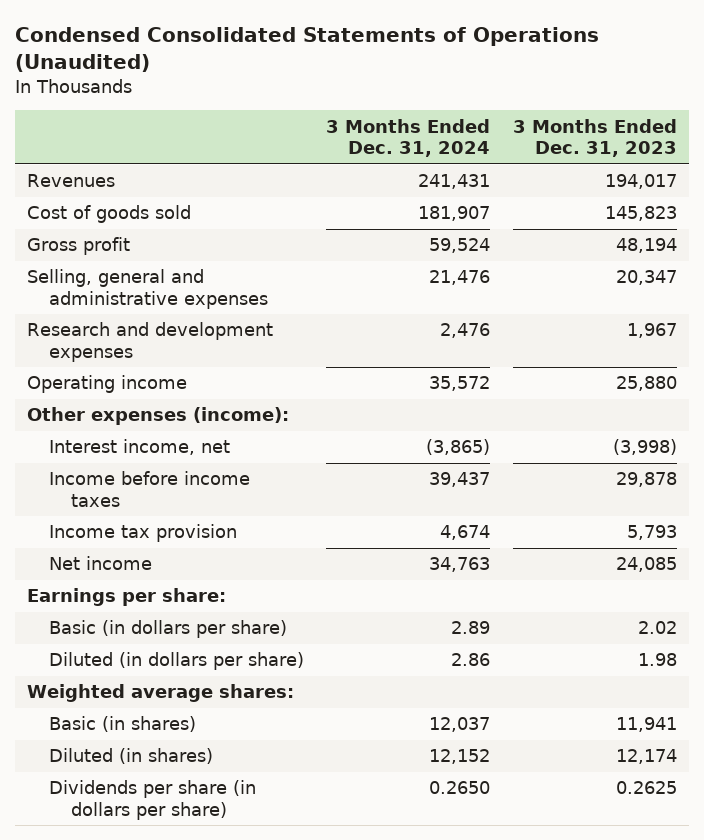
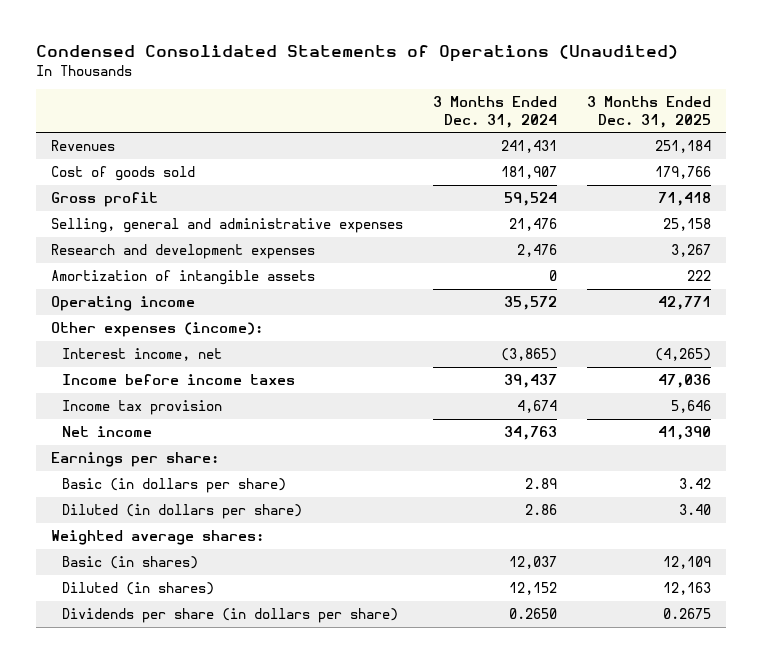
- | 3 Months Ended Dec. 31, 2024 | 3 Months Ended Dec. 31, 2023
+ | 3 Months Ended Dec. 31, 2024 | 3 Months Ended Dec. 31, 2025
+ Amortization of intangible assets | 0 | 222

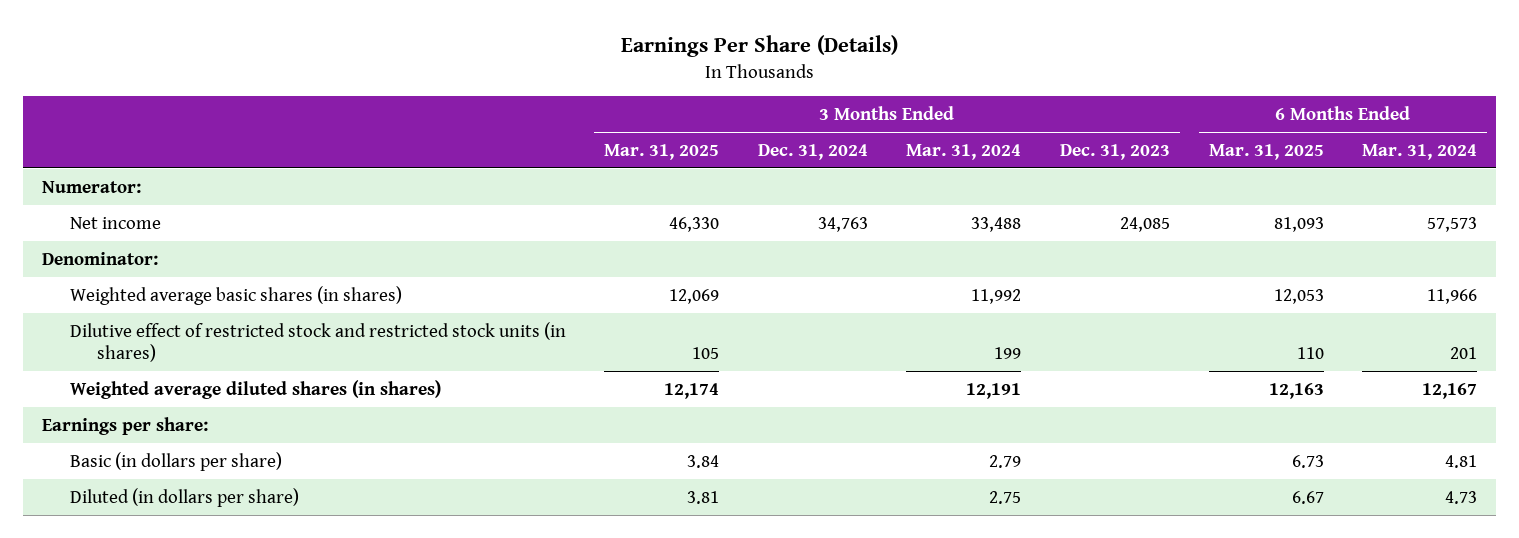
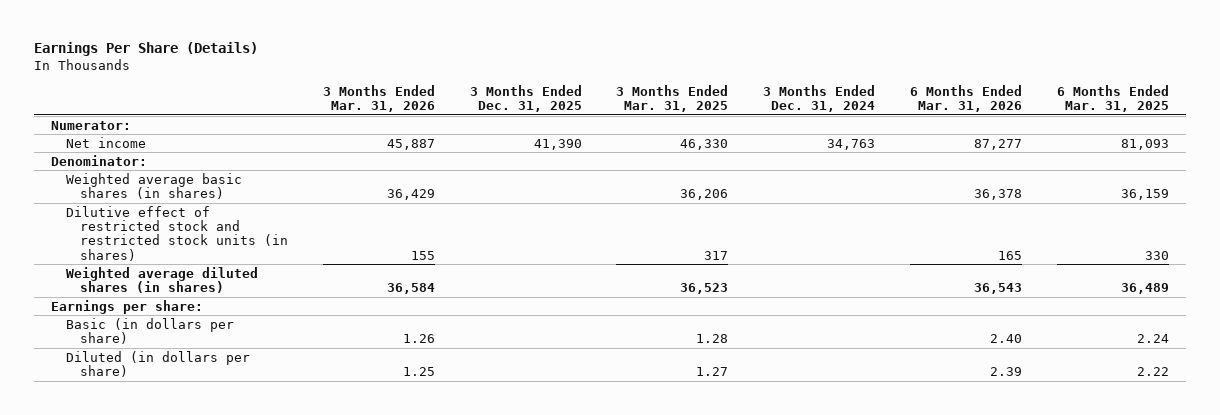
- | 3 Months Ended Mar. 31, 2025 | 3 Months Ended Dec. 31, 2024 | 3 Months Ended Mar. 31, 2024 | 3 Months Ended Dec. 31, 2023 | 6 Months Ended Mar. 31, 2025 | 6 Months Ended Mar. 31, 2024
+ | 3 Months Ended Mar. 31, 2026 | 3 Months Ended Dec. 31, 2025 | 3 Months Ended Mar. 31, 2025 | 3 Months Ended Dec. 31, 2024 | 6 Months Ended Mar. 31, 2026 | 6 Months Ended Mar. 31, 2025
- Weighted average basic shares (in shares) | 12,069 | | 11,992 | | 12,053 | 11,966
- Dilutive effect of restricted stock and restricted stock units (in shares) | 105 | | 199 | | 110 | 201
- Weighted average diluted shares (in shares) | 12,174 | | 12,191 | | 12,163 | 12,167
+ Weighted average basic shares (in shares) | 36,429 | | 36,206 | | 36,378 | 36,159
+ Dilutive effect of restricted stock and restricted stock units (in shares) | 155 | | 317 | | 165 | 330
+ Weighted average diluted shares (in shares) | 36,584 | | 36,523 | | 36,543 | 36,489
- Basic (in dollars per share) | 3.84 | | 2.79 | | 6.73 | 4.81
- Diluted (in dollars per share) | 3.81 | | 2.75 | | 6.67 | 4.73
+ Basic (in dollars per share) | 1.26 | | 1.28 | | 2.40 | 2.24
+ Diluted (in dollars per share) | 1.25 | | 1.27 | | 2.39 | 2.22

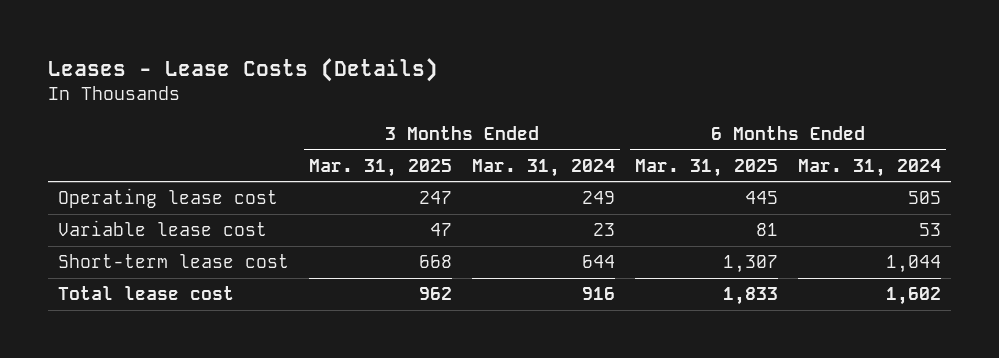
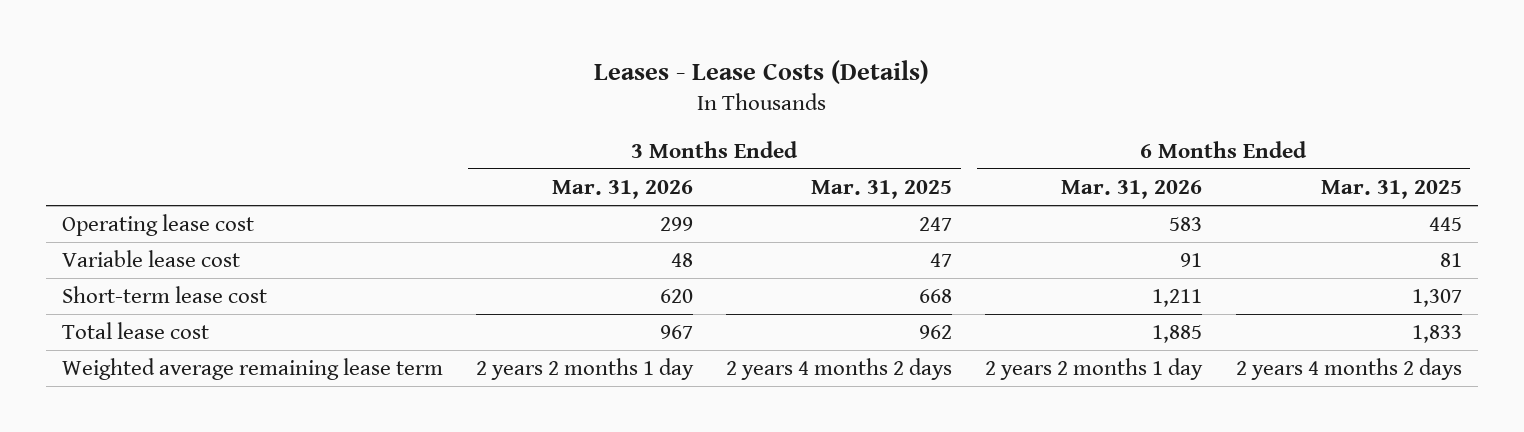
- | 3 Months Ended Mar. 31, 2025 | 3 Months Ended Mar. 31, 2024 | 6 Months Ended Mar. 31, 2025 | 6 Months Ended Mar. 31, 2024
+ | 3 Months Ended Mar. 31, 2026 | 3 Months Ended Mar. 31, 2025 | 6 Months Ended Mar. 31, 2026 | 6 Months Ended Mar. 31, 2025
+ Weighted average remaining lease term | 2 years 2 months 1 day | 2 years 4 months 2 days | 2 years 2 months 1 day | 2 years 4 months 2 days

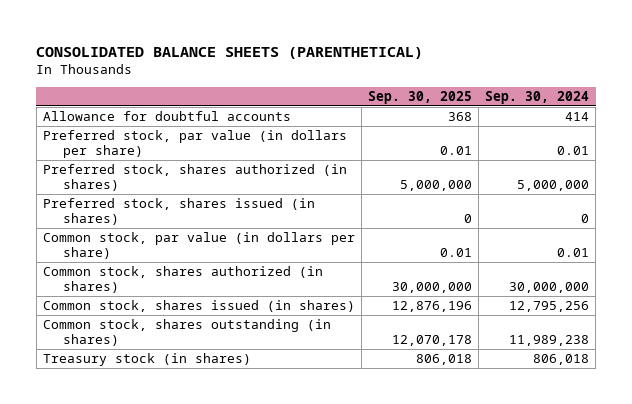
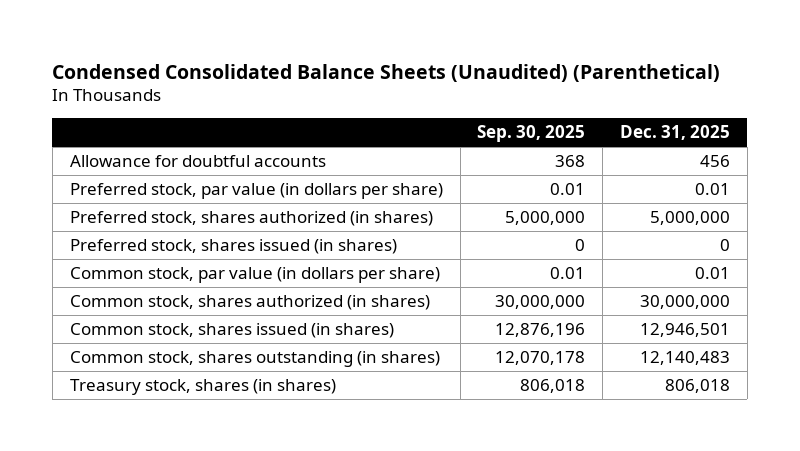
- CONSOLIDATED BALANCE SHEETS (PARENTHETICAL)
+ Condensed Consolidated Balance Sheets (Unaudited) (Parenthetical)
- | Sep. 30, 2025 | Sep. 30, 2024
+ | Sep. 30, 2025 | Dec. 31, 2025
- Treasury stock (in shares) | 806,018 | 806,018
+ Treasury stock, shares (in shares) | 806,018 | 806,018

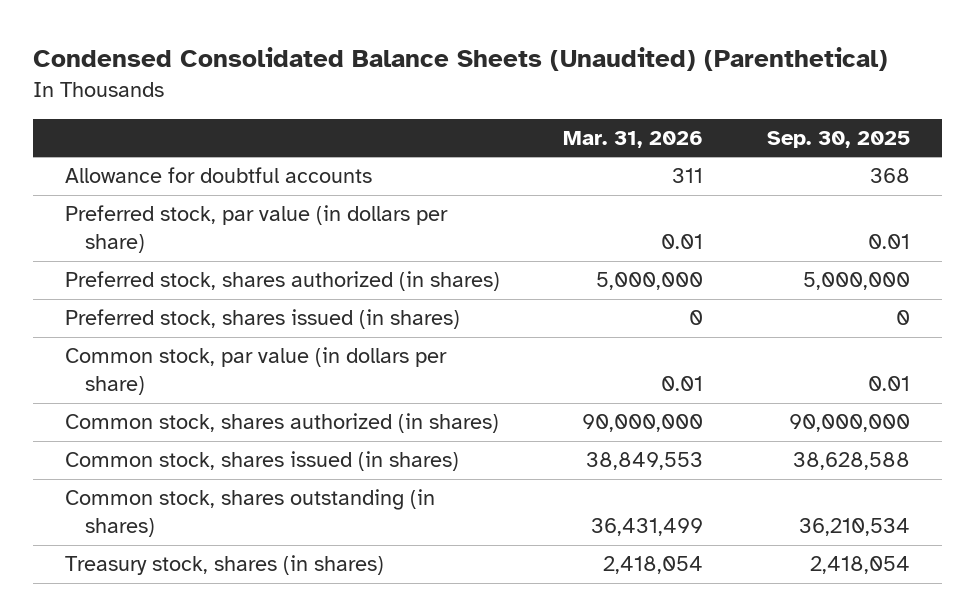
- | Sep. 30, 2025 | Dec. 31, 2025
+ | Mar. 31, 2026 | Sep. 30, 2025
- Common stock, shares authorized (in shares) | 30,000,000 | 30,000,000
- Common stock, shares issued (in shares) | 12,876,196 | 12,946,501
- Common stock, shares outstanding (in shares) | 12,070,178 | 12,140,483
- Treasury stock, shares (in shares) | 806,018 | 806,018
+ Common stock, shares authorized (in shares) | 90,000,000 | 90,000,000
+ Common stock, shares issued (in shares) | 38,849,553 | 38,628,588
+ Common stock, shares outstanding (in shares) | 36,431,499 | 36,210,534
+ Treasury stock, shares (in shares) | 2,418,054 | 2,418,054

